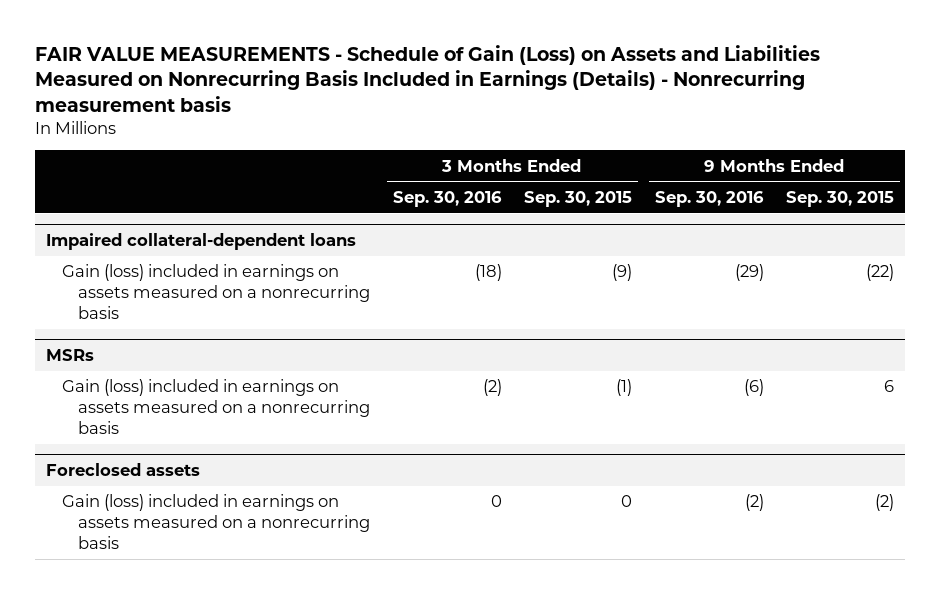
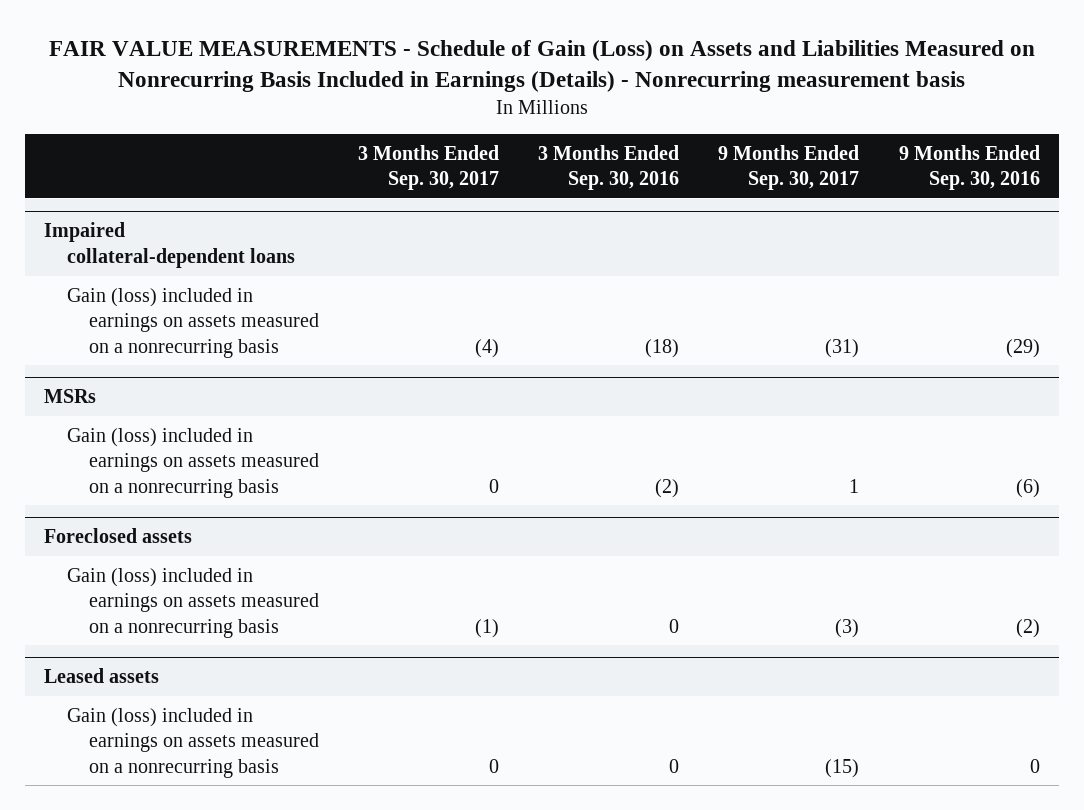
- | 3 Months Ended Sep. 30, 2016 | 3 Months Ended Sep. 30, 2015 | 9 Months Ended Sep. 30, 2016 | 9 Months Ended Sep. 30, 2015
+ | 3 Months Ended Sep. 30, 2017 | 3 Months Ended Sep. 30, 2016 | 9 Months Ended Sep. 30, 2017 | 9 Months Ended Sep. 30, 2016
+ Leased assets
+ Gain (loss) included in earnings on assets measured on a nonrecurring basis | 0 | 0 | (15) | 0

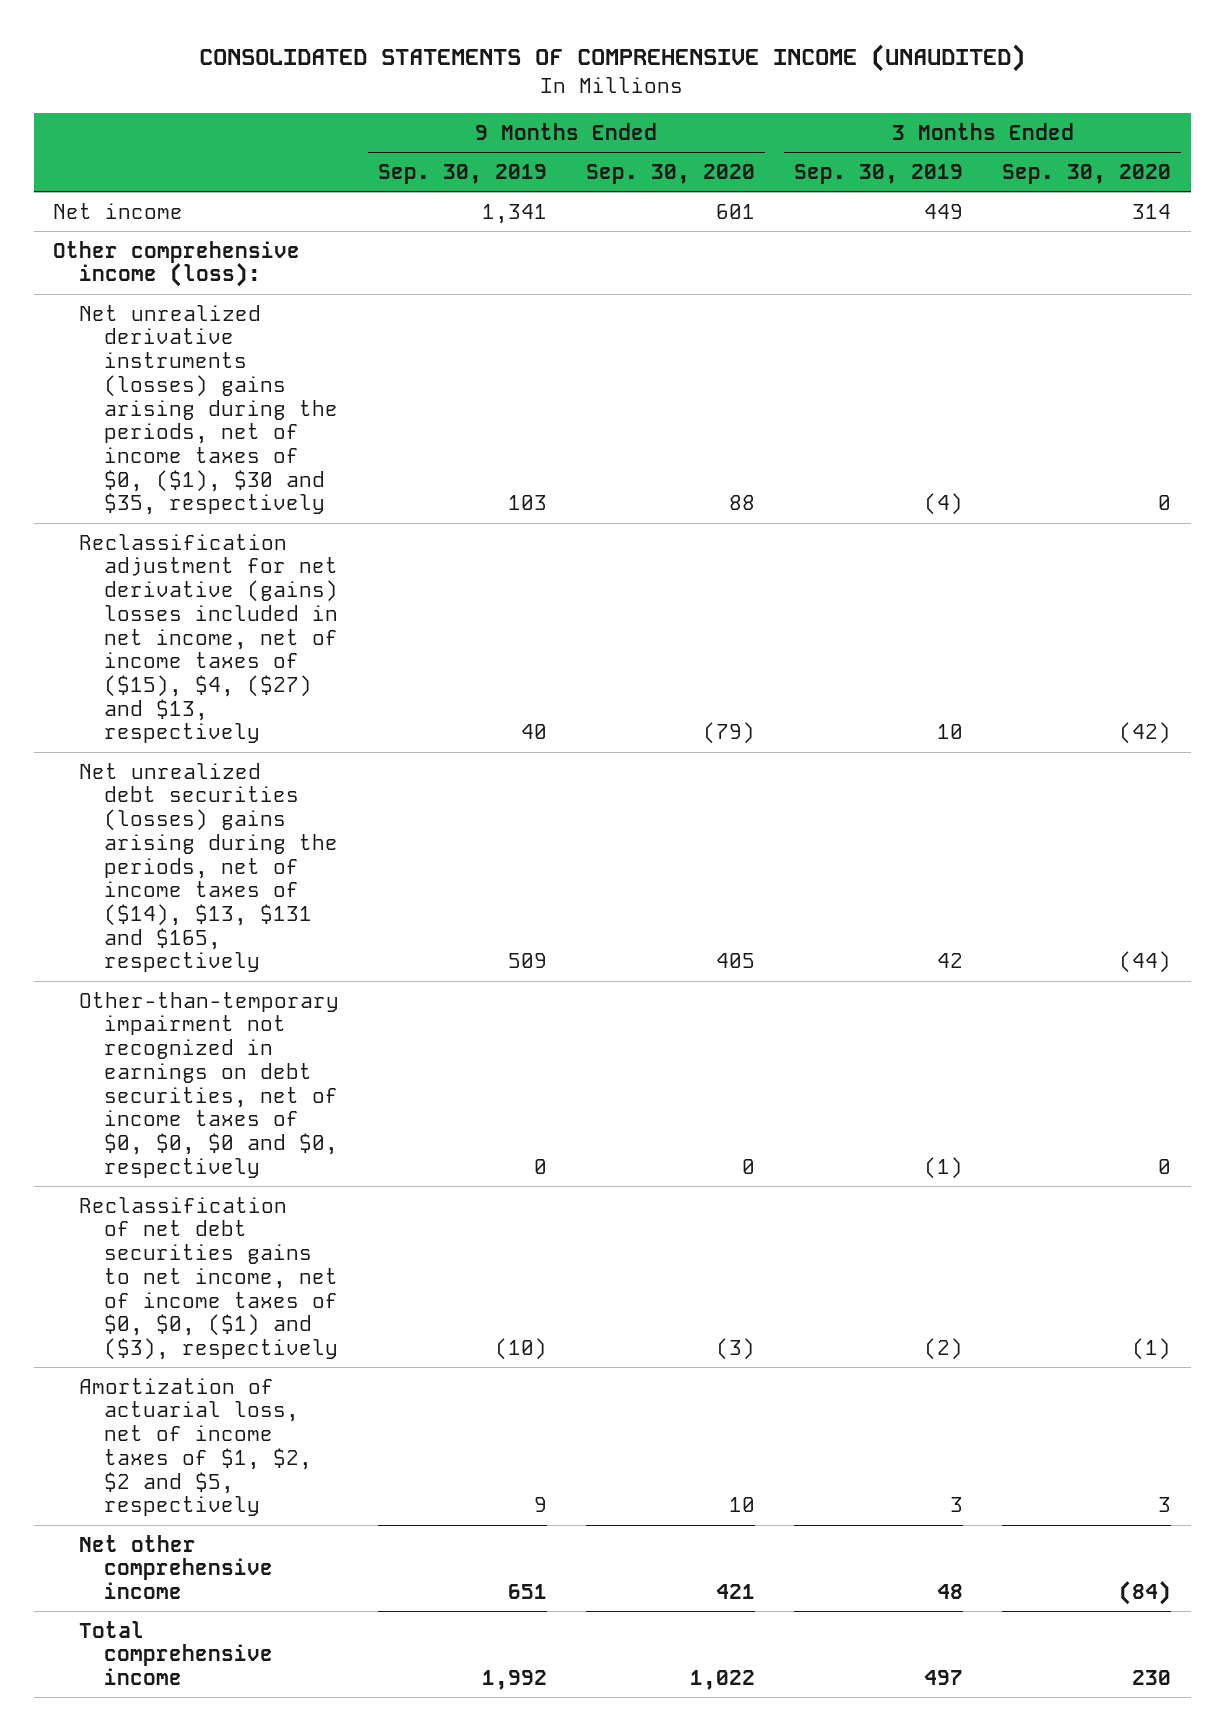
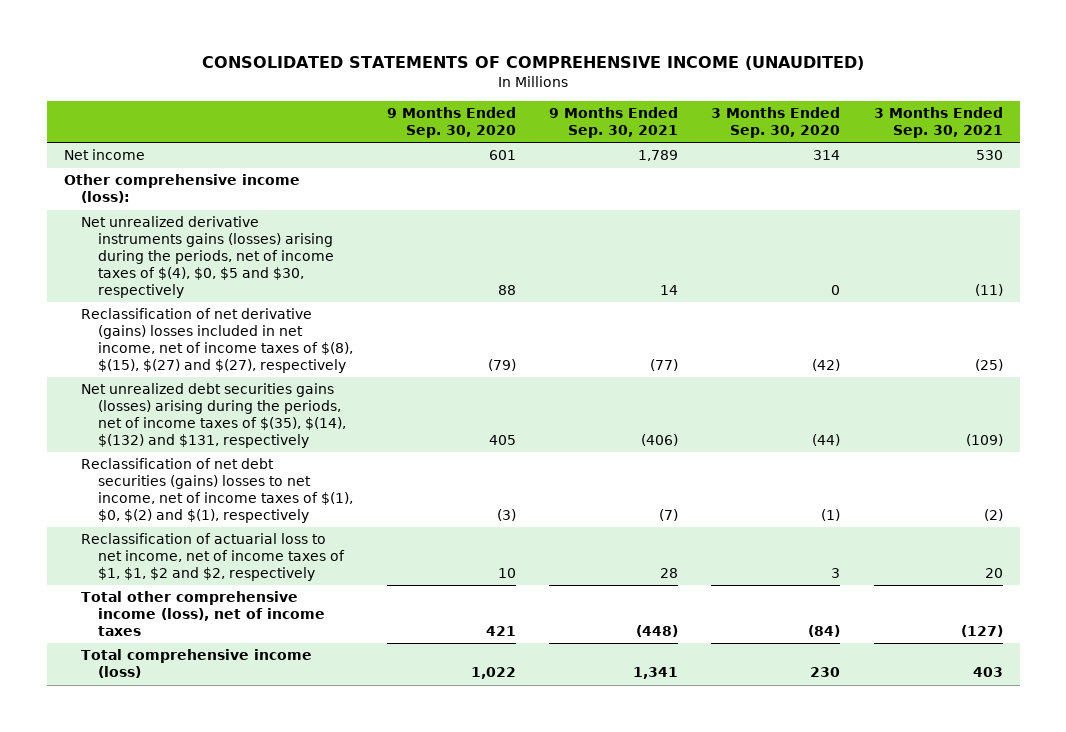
- | 9 Months Ended Sep. 30, 2019 | 9 Months Ended Sep. 30, 2020 | 3 Months Ended Sep. 30, 2019 | 3 Months Ended Sep. 30, 2020
+ | 9 Months Ended Sep. 30, 2020 | 9 Months Ended Sep. 30, 2021 | 3 Months Ended Sep. 30, 2020 | 3 Months Ended Sep. 30, 2021
- Net unrealized derivative instruments (losses) gains arising during the periods, net of income taxes of $0, ($1), $30 and $35, respectively | 103 | 88 | (4) | 0
- Reclassification adjustment for net derivative (gains) losses included in net income, net of income taxes of ($15), $4, ($27) and $13, respectively | 40 | (79) | 10 | (42)
- Net unrealized debt securities (losses) gains arising during the periods, net of income taxes of ($14), $13, $131 and $165, respectively | 509 | 405 | 42 | (44)
- Other-than-temporary impairment not recognized in earnings on debt securities, net of income taxes of $0, $0, $0 and $0, respectively | 0 | 0 | (1) | 0
- Reclassification of net debt securities gains to net income, net of income taxes of $0, $0, ($1) and ($3), respectively | (10) | (3) | (2) | (1)
- Amortization of actuarial loss, net of income taxes of $1, $2, $2 and $5, respectively | 9 | 10 | 3 | 3
- Net other comprehensive income | 651 | 421 | 48 | (84)
- Total comprehensive income | 1,992 | 1,022 | 497 | 230
+ Net unrealized derivative instruments gains (losses) arising during the periods, net of income taxes of $(4), $0, $5 and $30, respectively | 88 | 14 | 0 | (11)
+ Reclassification of net derivative (gains) losses included in net income, net of income taxes of $(8), $(15), $(27) and $(27), respectively | (79) | (77) | (42) | (25)
+ Net unrealized debt securities gains (losses) arising during the periods, net of income taxes of $(35), $(14), $(132) and $131, respectively | 405 | (406) | (44) | (109)
+ Reclassification of net debt securities (gains) losses to net income, net of income taxes of $(1), $0, $(2) and $(1), respectively | (3) | (7) | (1) | (2)
+ Reclassification of actuarial loss to net income, net of income taxes of $1, $1, $2 and $2, respectively | 10 | 28 | 3 | 20
+ Total other comprehensive income (loss), net of income taxes | 421 | (448) | (84) | (127)
+ Total comprehensive income (loss) | 1,022 | 1,341 | 230 | 403

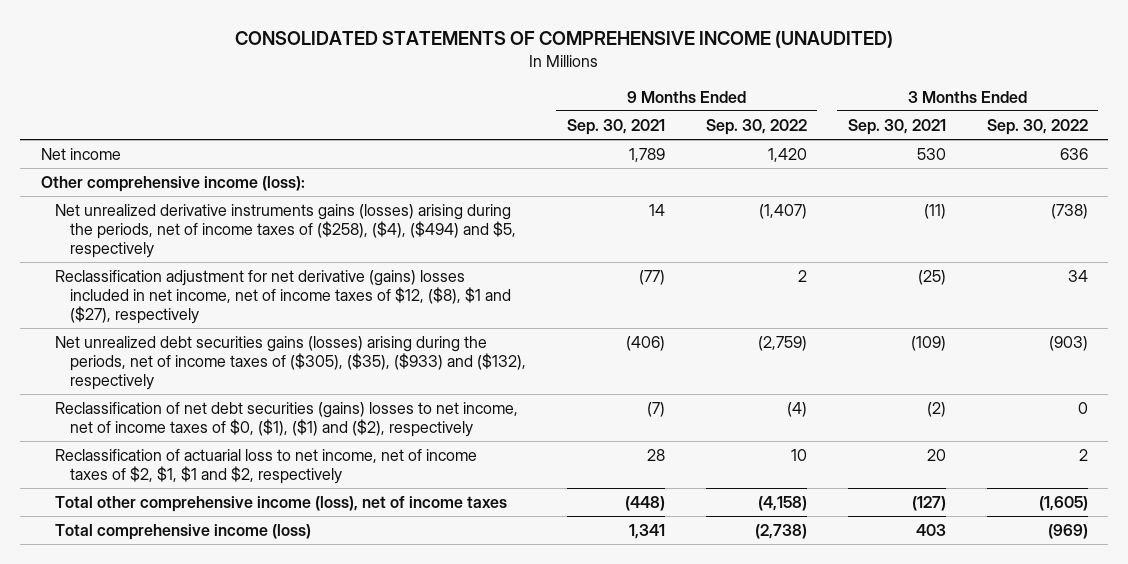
- | 9 Months Ended Sep. 30, 2020 | 9 Months Ended Sep. 30, 2021 | 3 Months Ended Sep. 30, 2020 | 3 Months Ended Sep. 30, 2021
+ | 9 Months Ended Sep. 30, 2021 | 9 Months Ended Sep. 30, 2022 | 3 Months Ended Sep. 30, 2021 | 3 Months Ended Sep. 30, 2022
- Net unrealized derivative instruments gains (losses) arising during the periods, net of income taxes of $(4), $0, $5 and $30, respectively | 88 | 14 | 0 | (11)
- Reclassification of net derivative (gains) losses included in net income, net of income taxes of $(8), $(15), $(27) and $(27), respectively | (79) | (77) | (42) | (25)
- Net unrealized debt securities gains (losses) arising during the periods, net of income taxes of $(35), $(14), $(132) and $131, respectively | 405 | (406) | (44) | (109)
- Reclassification of net debt securities (gains) losses to net income, net of income taxes of $(1), $0, $(2) and $(1), respectively | (3) | (7) | (1) | (2)
- Reclassification of actuarial loss to net income, net of income taxes of $1, $1, $2 and $2, respectively | 10 | 28 | 3 | 20
+ Net unrealized derivative instruments gains (losses) arising during the periods, net of income taxes of ($258), ($4), ($494) and $5, respectively | 14 | (1,407) | (11) | (738)
+ Reclassification adjustment for net derivative (gains) losses included in net income, net of income taxes of $12, ($8), $1 and ($27), respectively | (77) | 2 | (25) | 34
+ Net unrealized debt securities gains (losses) arising during the periods, net of income taxes of ($305), ($35), ($933) and ($132), respectively | (406) | (2,759) | (109) | (903)
+ Reclassification of net debt securities (gains) losses to net income, net of income taxes of $0, ($1), ($1) and ($2), respectively | (7) | (4) | (2) | 0
+ Reclassification of actuarial loss to net income, net of income taxes of $2, $1, $1 and $2, respectively | 28 | 10 | 20 | 2

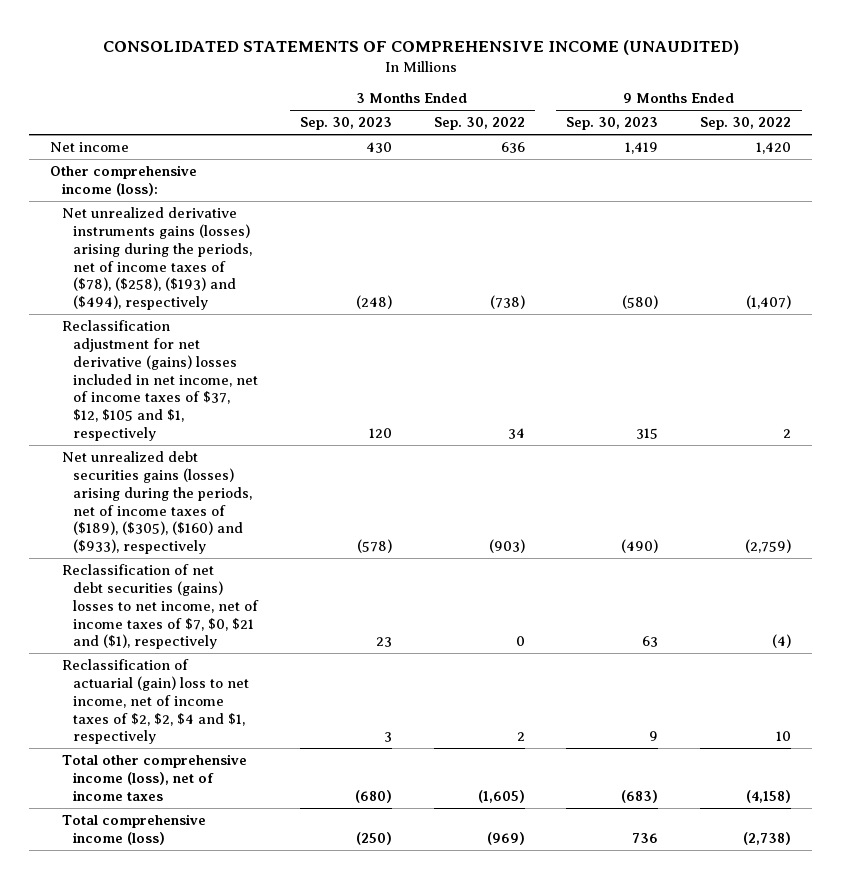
- | 9 Months Ended Sep. 30, 2021 | 9 Months Ended Sep. 30, 2022 | 3 Months Ended Sep. 30, 2021 | 3 Months Ended Sep. 30, 2022
+ | 3 Months Ended Sep. 30, 2023 | 3 Months Ended Sep. 30, 2022 | 9 Months Ended Sep. 30, 2023 | 9 Months Ended Sep. 30, 2022
- Net unrealized derivative instruments gains (losses) arising during the periods, net of income taxes of ($258), ($4), ($494) and $5, respectively | 14 | (1,407) | (11) | (738)
- Reclassification adjustment for net derivative (gains) losses included in net income, net of income taxes of $12, ($8), $1 and ($27), respectively | (77) | 2 | (25) | 34
- Net unrealized debt securities gains (losses) arising during the periods, net of income taxes of ($305), ($35), ($933) and ($132), respectively | (406) | (2,759) | (109) | (903)
- Reclassification of net debt securities (gains) losses to net income, net of income taxes of $0, ($1), ($1) and ($2), respectively | (7) | (4) | (2) | 0
- Reclassification of actuarial loss to net income, net of income taxes of $2, $1, $1 and $2, respectively | 28 | 10 | 20 | 2
+ Net unrealized derivative instruments gains (losses) arising during the periods, net of income taxes of ($78), ($258), ($193) and ($494), respectively | (248) | (738) | (580) | (1,407)
+ Reclassification adjustment for net derivative (gains) losses included in net income, net of income taxes of $37, $12, $105 and $1, respectively | 120 | 34 | 315 | 2
+ Net unrealized debt securities gains (losses) arising during the periods, net of income taxes of ($189), ($305), ($160) and ($933), respectively | (578) | (903) | (490) | (2,759)
+ Reclassification of net debt securities (gains) losses to net income, net of income taxes of $7, $0, $21 and ($1), respectively | 23 | 0 | 63 | (4)
+ Reclassification of actuarial (gain) loss to net income, net of income taxes of $2, $2, $4 and $1, respectively | 3 | 2 | 9 | 10

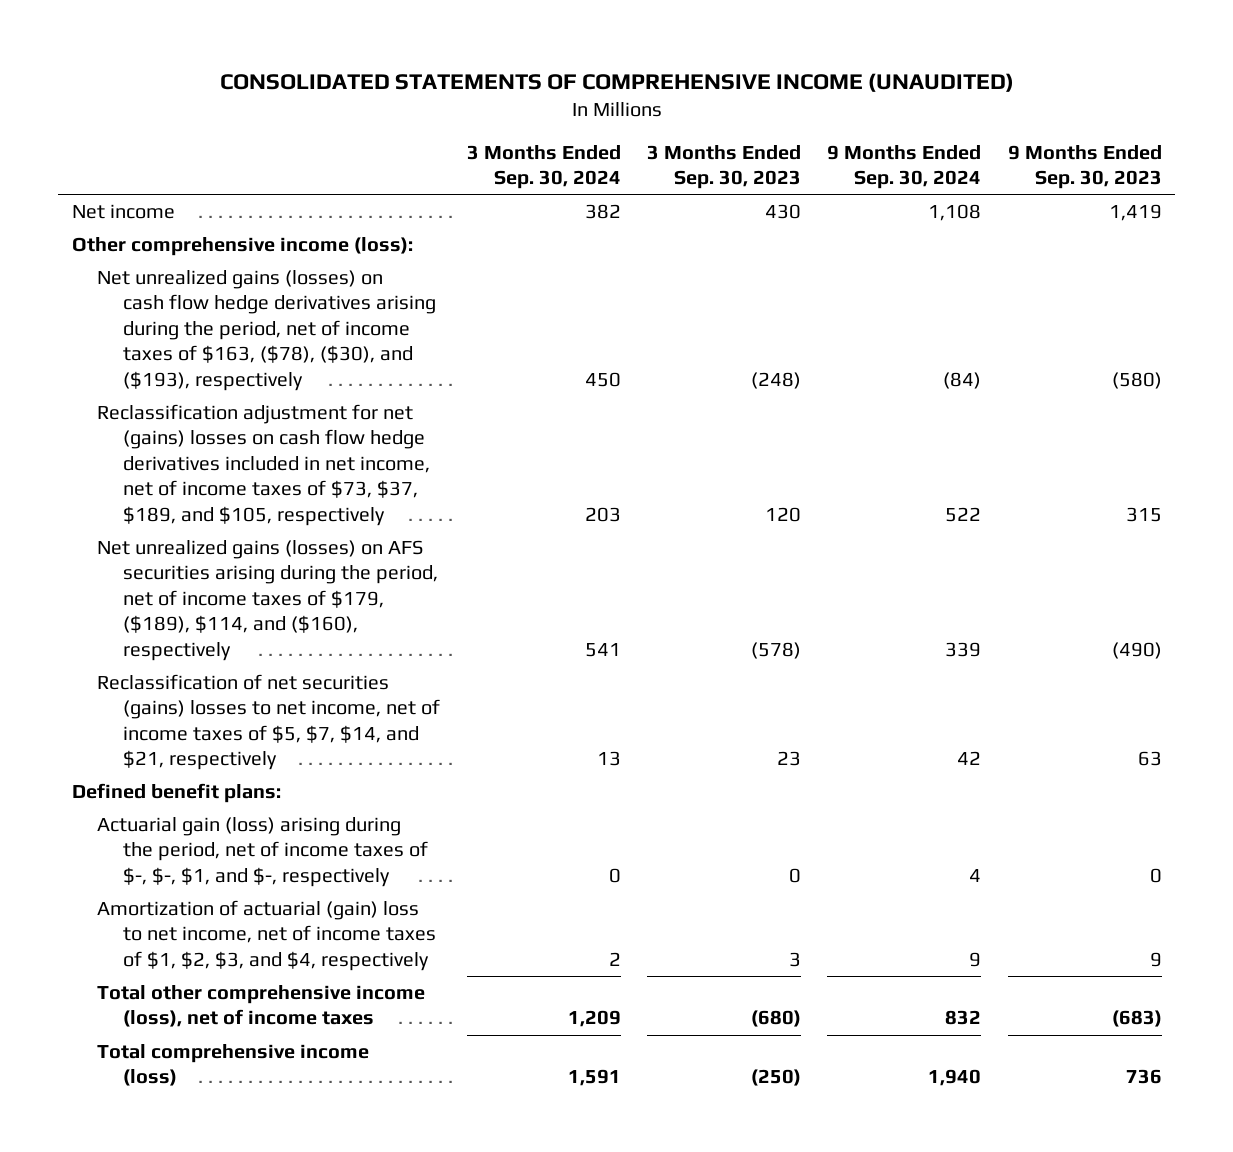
- | 3 Months Ended Sep. 30, 2023 | 3 Months Ended Sep. 30, 2022 | 9 Months Ended Sep. 30, 2023 | 9 Months Ended Sep. 30, 2022
+ | 3 Months Ended Sep. 30, 2024 | 3 Months Ended Sep. 30, 2023 | 9 Months Ended Sep. 30, 2024 | 9 Months Ended Sep. 30, 2023
- Net unrealized derivative instruments gains (losses) arising during the periods, net of income taxes of ($78), ($258), ($193) and ($494), respectively | (248) | (738) | (580) | (1,407)
- Reclassification adjustment for net derivative (gains) losses included in net income, net of income taxes of $37, $12, $105 and $1, respectively | 120 | 34 | 315 | 2
- Net unrealized debt securities gains (losses) arising during the periods, net of income taxes of ($189), ($305), ($160) and ($933), respectively | (578) | (903) | (490) | (2,759)
- Reclassification of net debt securities (gains) losses to net income, net of income taxes of $7, $0, $21 and ($1), respectively | 23 | 0 | 63 | (4)
- Reclassification of actuarial (gain) loss to net income, net of income taxes of $2, $2, $4 and $1, respectively | 3 | 2 | 9 | 10
+ Net unrealized gains (losses) on cash flow hedge derivatives arising during the period, net of income taxes of $163, ($78), ($30), and ($193), respectively | 450 | (248) | (84) | (580)
+ Reclassification adjustment for net (gains) losses on cash flow hedge derivatives included in net income, net of income taxes of $73, $37, $189, and $105, respectively | 203 | 120 | 522 | 315
+ Net unrealized gains (losses) on AFS securities arising during the period, net of income taxes of $179, ($189), $114, and ($160), respectively | 541 | (578) | 339 | (490)
+ Reclassification of net securities (gains) losses to net income, net of income taxes of $5, $7, $14, and $21, respectively | 13 | 23 | 42 | 63
+ Defined benefit plans:
+ Actuarial gain (loss) arising during the period, net of income taxes of $-, $-, $1, and $-, respectively | 0 | 0 | 4 | 0
+ Amortization of actuarial (gain) loss to net income, net of income taxes of $1, $2, $3, and $4, respectively | 2 | 3 | 9 | 9

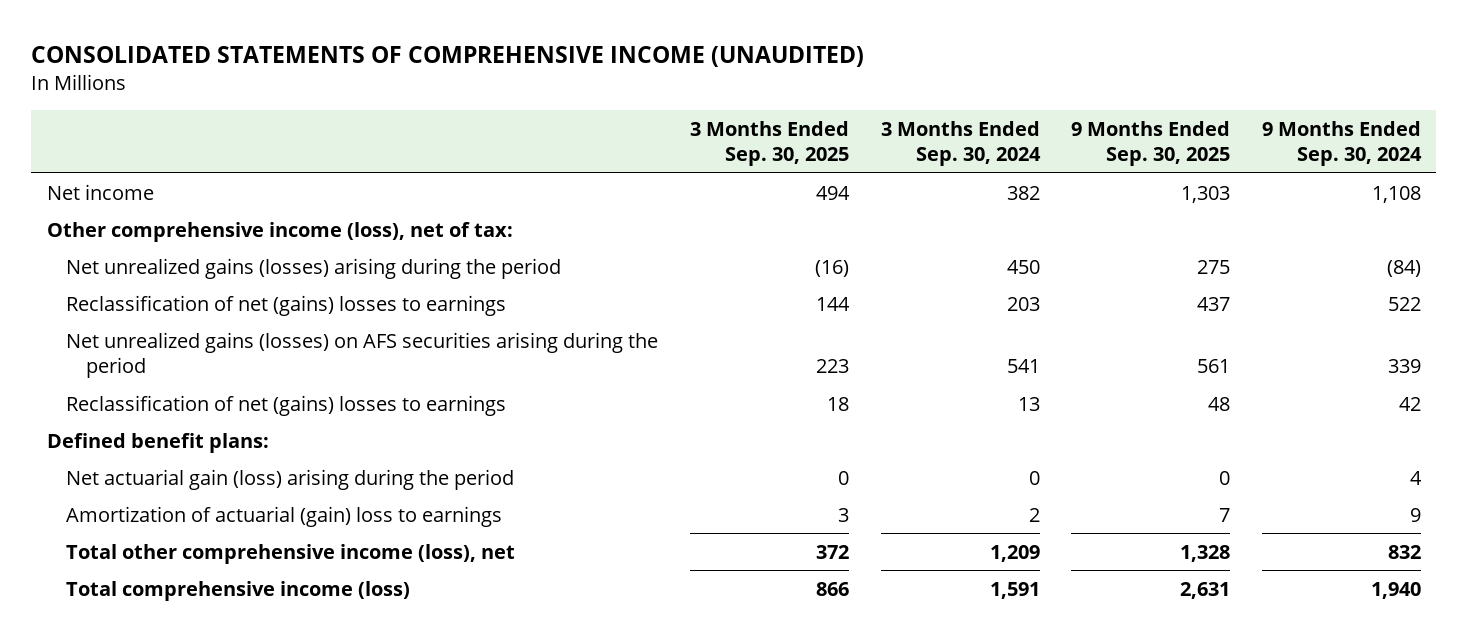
- | 3 Months Ended Sep. 30, 2024 | 3 Months Ended Sep. 30, 2023 | 9 Months Ended Sep. 30, 2024 | 9 Months Ended Sep. 30, 2023
+ | 3 Months Ended Sep. 30, 2025 | 3 Months Ended Sep. 30, 2024 | 9 Months Ended Sep. 30, 2025 | 9 Months Ended Sep. 30, 2024
- Other comprehensive income (loss):
- Net unrealized gains (losses) on cash flow hedge derivatives arising during the period, net of income taxes of $163, ($78), ($30), and ($193), respectively | 450 | (248) | (84) | (580)
- Reclassification adjustment for net (gains) losses on cash flow hedge derivatives included in net income, net of income taxes of $73, $37, $189, and $105, respectively | 203 | 120 | 522 | 315
- Net unrealized gains (losses) on AFS securities arising during the period, net of income taxes of $179, ($189), $114, and ($160), respectively | 541 | (578) | 339 | (490)
- Reclassification of net securities (gains) losses to net income, net of income taxes of $5, $7, $14, and $21, respectively | 13 | 23 | 42 | 63
+ Other comprehensive income (loss), net of tax:
+ Net unrealized gains (losses) arising during the period | (16) | 450 | 275 | (84)
+ Reclassification of net (gains) losses to earnings | 144 | 203 | 437 | 522
+ Net unrealized gains (losses) on AFS securities arising during the period | 223 | 541 | 561 | 339
+ Reclassification of net (gains) losses to earnings | 18 | 13 | 48 | 42
- Actuarial gain (loss) arising during the period, net of income taxes of $-, $-, $1, and $-, respectively | 0 | 0 | 4 | 0
- Amortization of actuarial (gain) loss to net income, net of income taxes of $1, $2, $3, and $4, respectively | 2 | 3 | 9 | 9
- Total other comprehensive income (loss), net of income taxes | 1,209 | (680) | 832 | (683)
+ Net actuarial gain (loss) arising during the period | 0 | 0 | 0 | 4
+ Amortization of actuarial (gain) loss to earnings | 3 | 2 | 7 | 9
+ Total other comprehensive income (loss), net | 372 | 1,209 | 1,328 | 832

